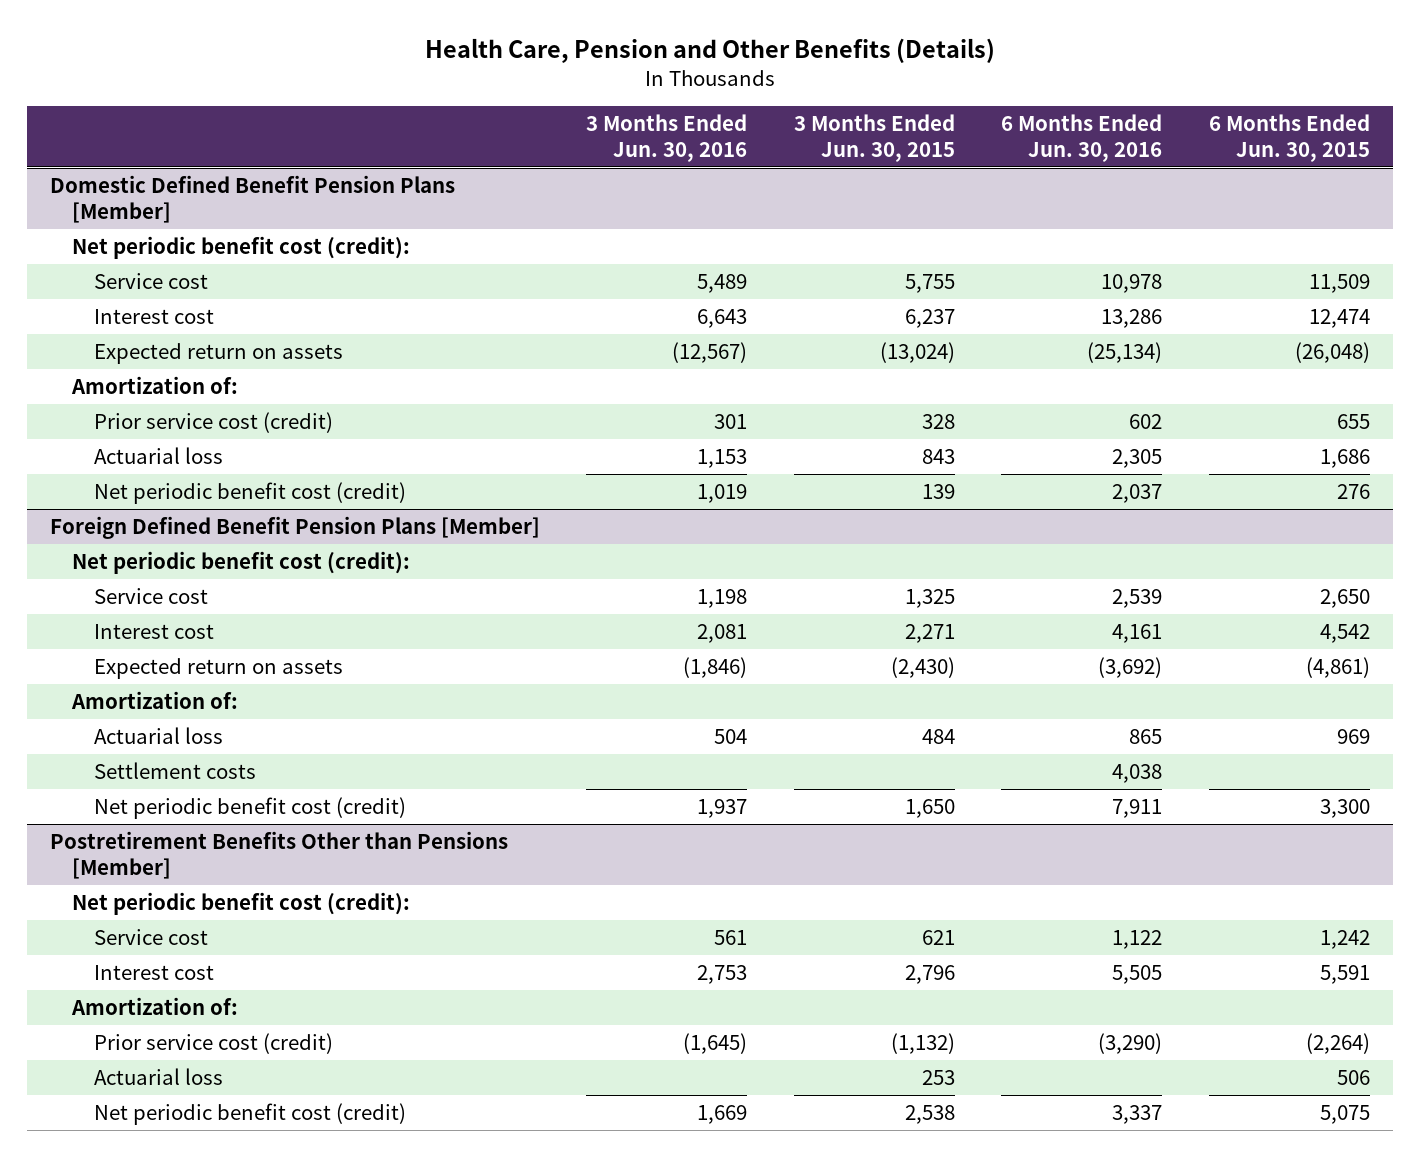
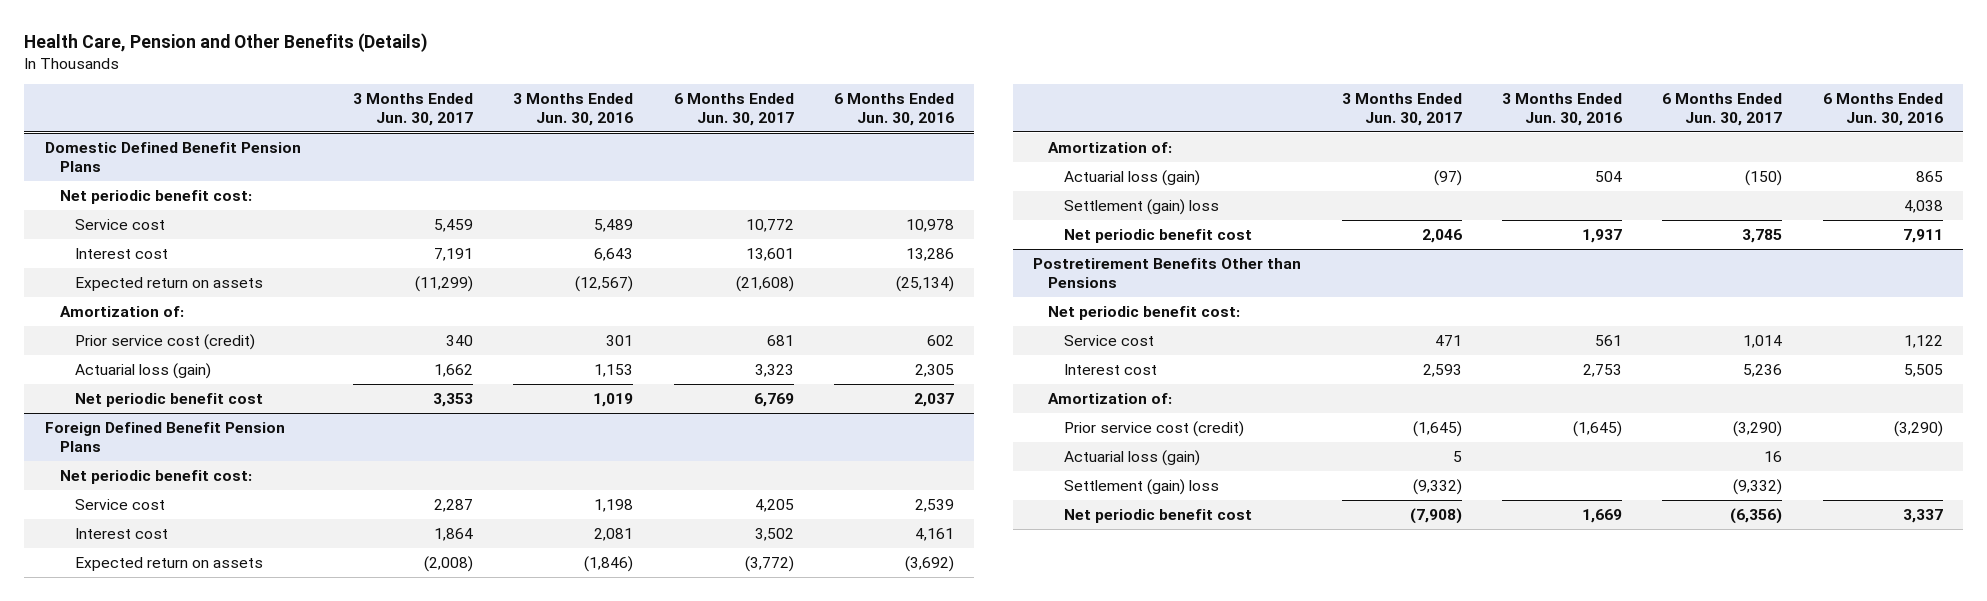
- | 3 Months Ended Jun. 30, 2016 | 3 Months Ended Jun. 30, 2015 | 6 Months Ended Jun. 30, 2016 | 6 Months Ended Jun. 30, 2015
+ | 3 Months Ended Jun. 30, 2017 | 3 Months Ended Jun. 30, 2016 | 6 Months Ended Jun. 30, 2017 | 6 Months Ended Jun. 30, 2016
- Domestic Defined Benefit Pension Plans [Member]
- Net periodic benefit cost (credit):
+ Domestic Defined Benefit Pension Plans
+ Net periodic benefit cost:
- Actuarial loss | 1,153 | 843 | 2,305 | 1,686
- Net periodic benefit cost (credit) | 1,019 | 139 | 2,037 | 276
- Foreign Defined Benefit Pension Plans [Member]
- Net periodic benefit cost (credit):
+ Actuarial loss (gain) | 1,662 | 1,153 | 3,323 | 2,305
+ Net periodic benefit cost | 3,353 | 1,019 | 6,769 | 2,037
+ Foreign Defined Benefit Pension Plans
+ Net periodic benefit cost:
- Actuarial loss | 504 | 484 | 865 | 969
- Settlement costs | | | 4,038 |
- Net periodic benefit cost (credit) | 1,937 | 1,650 | 7,911 | 3,300
- Postretirement Benefits Other than Pensions [Member]
- Net periodic benefit cost (credit):
+ Actuarial loss (gain) | (97) | 504 | (150) | 865
+ Settlement (gain) loss | | | | 4,038
+ Net periodic benefit cost | 2,046 | 1,937 | 3,785 | 7,911
+ Postretirement Benefits Other than Pensions
+ Net periodic benefit cost:
- Actuarial loss | | 253 | | 506
- Net periodic benefit cost (credit) | 1,669 | 2,538 | 3,337 | 5,075
+ Actuarial loss (gain) | 5 | | 16 |
+ Settlement (gain) loss | (9,332) | | (9,332) |
+ Net periodic benefit cost | (7,908) | 1,669 | (6,356) | 3,337

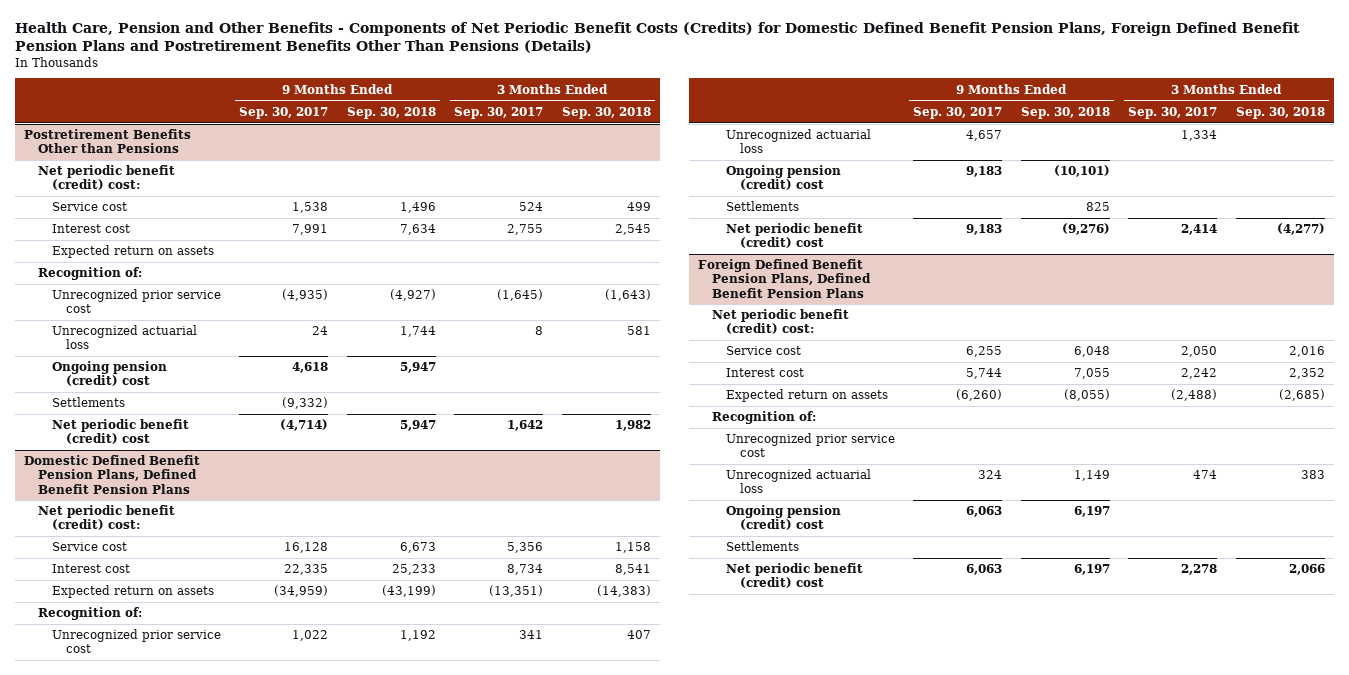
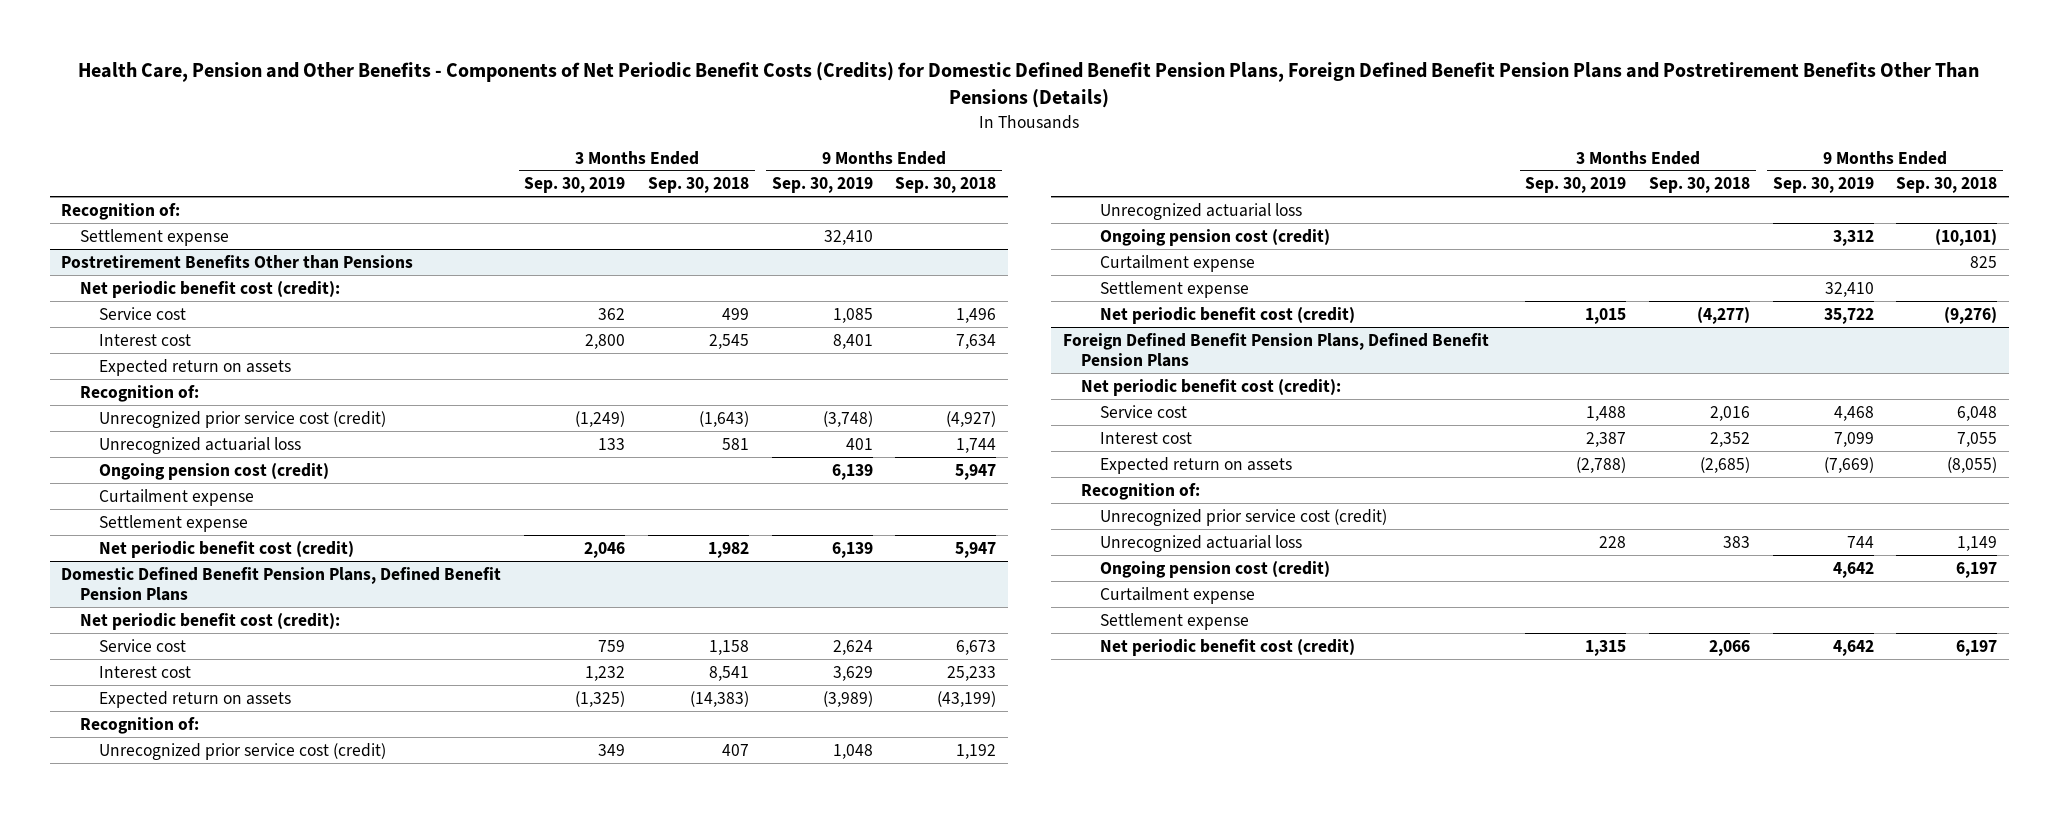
- | 9 Months Ended Sep. 30, 2017 | 9 Months Ended Sep. 30, 2018 | 3 Months Ended Sep. 30, 2017 | 3 Months Ended Sep. 30, 2018
+ | 3 Months Ended Sep. 30, 2019 | 3 Months Ended Sep. 30, 2018 | 9 Months Ended Sep. 30, 2019 | 9 Months Ended Sep. 30, 2018
+ Recognition of:
+ Settlement expense | | | 32,410 |
@ Postretirement Benefits Other than Pensions
- Net periodic benefit (credit) cost:
+ Net periodic benefit cost (credit):
- Unrecognized prior service cost | (4,935) | (4,927) | (1,645) | (1,643)
+ Unrecognized prior service cost (credit) | (1,249) | (1,643) | (3,748) | (4,927)
- Ongoing pension (credit) cost | 4,618 | 5,947 | |
- Settlements | (9,332) | | |
- Net periodic benefit (credit) cost | (4,714) | 5,947 | 1,642 | 1,982
+ Ongoing pension cost (credit) | | | 6,139 | 5,947
+ Curtailment expense
+ Settlement expense
+ Net periodic benefit cost (credit) | 2,046 | 1,982 | 6,139 | 5,947
@ Domestic Defined Benefit Pension Plans, Defined Benefit Pension Plans
- Net periodic benefit (credit) cost:
+ Net periodic benefit cost (credit):
- Unrecognized prior service cost | 1,022 | 1,192 | 341 | 407
+ Unrecognized prior service cost (credit) | 349 | 407 | 1,048 | 1,192
- Ongoing pension (credit) cost | 9,183 | (10,101) | |
- Settlements | | 825 | |
- Net periodic benefit (credit) cost | 9,183 | (9,276) | 2,414 | (4,277)
+ Ongoing pension cost (credit) | | | 3,312 | (10,101)
+ Curtailment expense | | | | 825
+ Settlement expense | | | 32,410 |
+ Net periodic benefit cost (credit) | 1,015 | (4,277) | 35,722 | (9,276)
@ Foreign Defined Benefit Pension Plans, Defined Benefit Pension Plans
- Net periodic benefit (credit) cost:
+ Net periodic benefit cost (credit):
- Unrecognized prior service cost
+ Unrecognized prior service cost (credit)
- Ongoing pension (credit) cost | 6,063 | 6,197 | |
- Settlements
- Net periodic benefit (credit) cost | 6,063 | 6,197 | 2,278 | 2,066
+ Ongoing pension cost (credit) | | | 4,642 | 6,197
+ Curtailment expense
+ Settlement expense
+ Net periodic benefit cost (credit) | 1,315 | 2,066 | 4,642 | 6,197

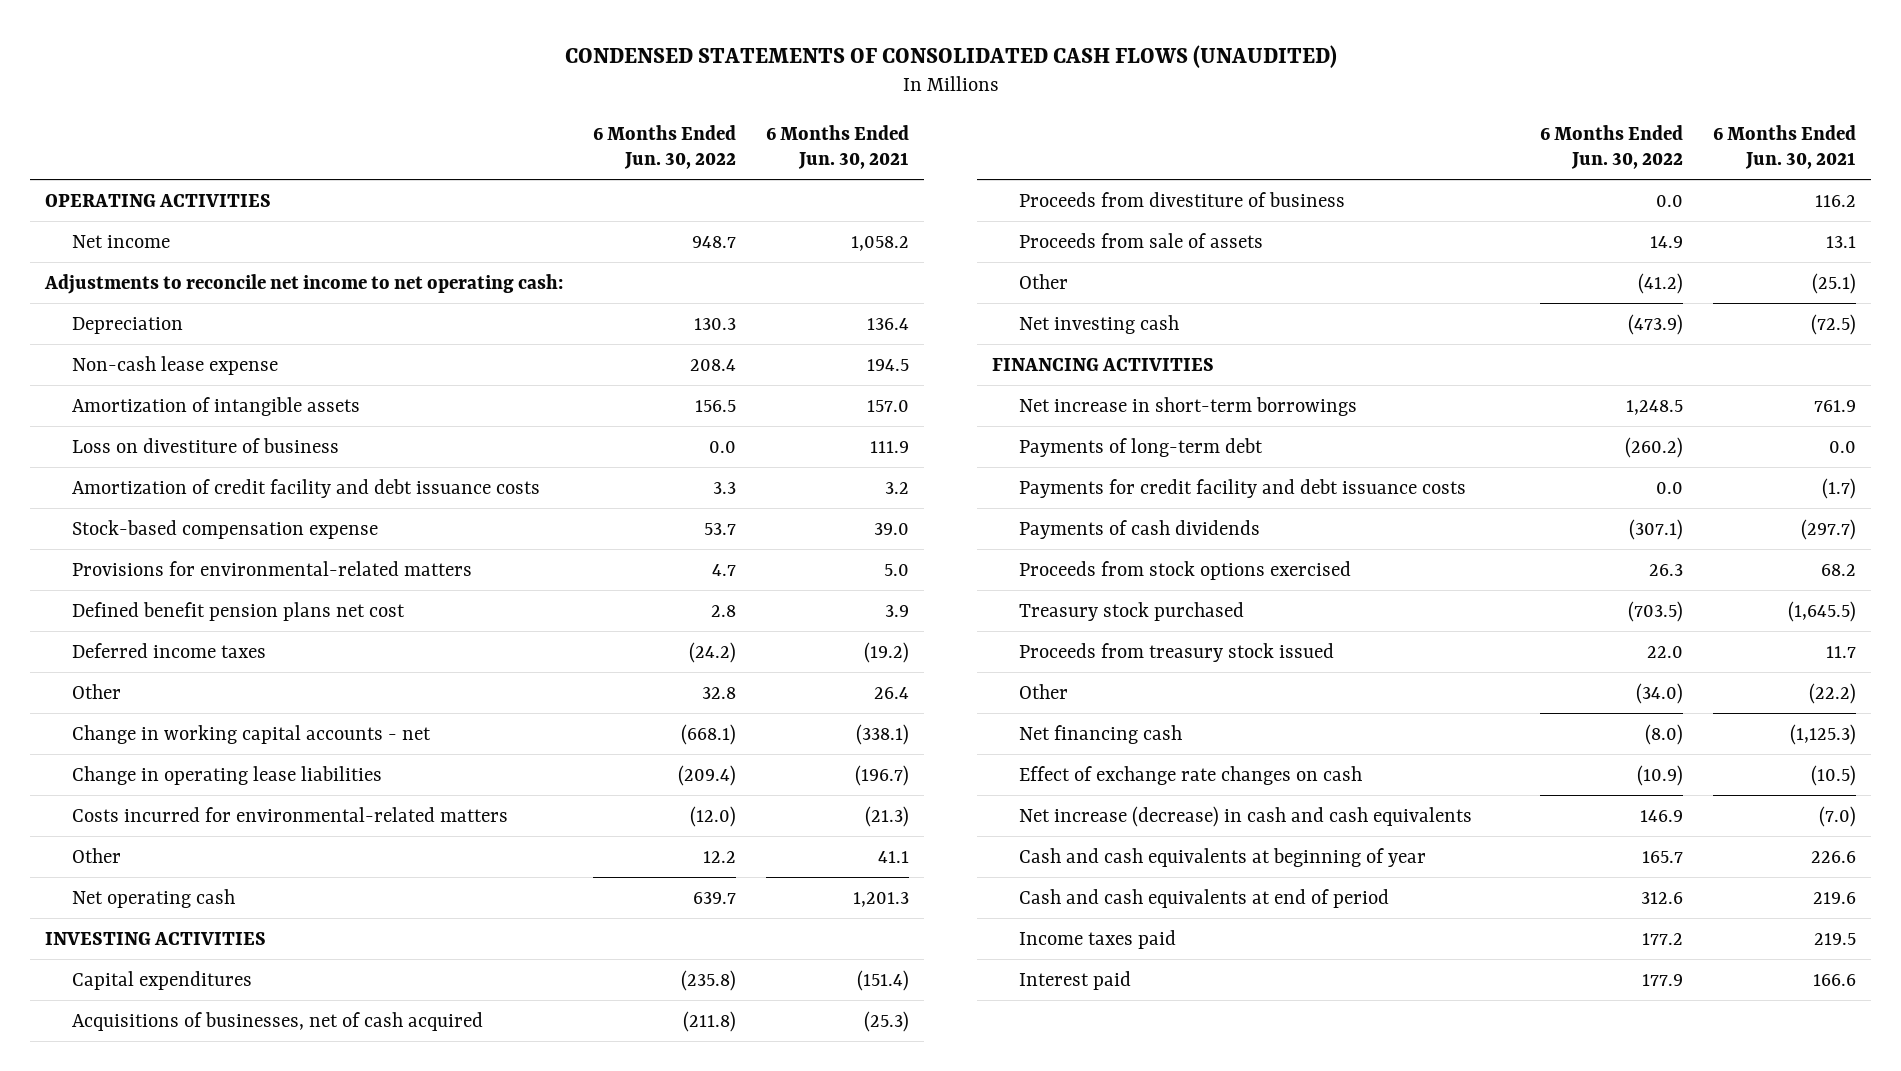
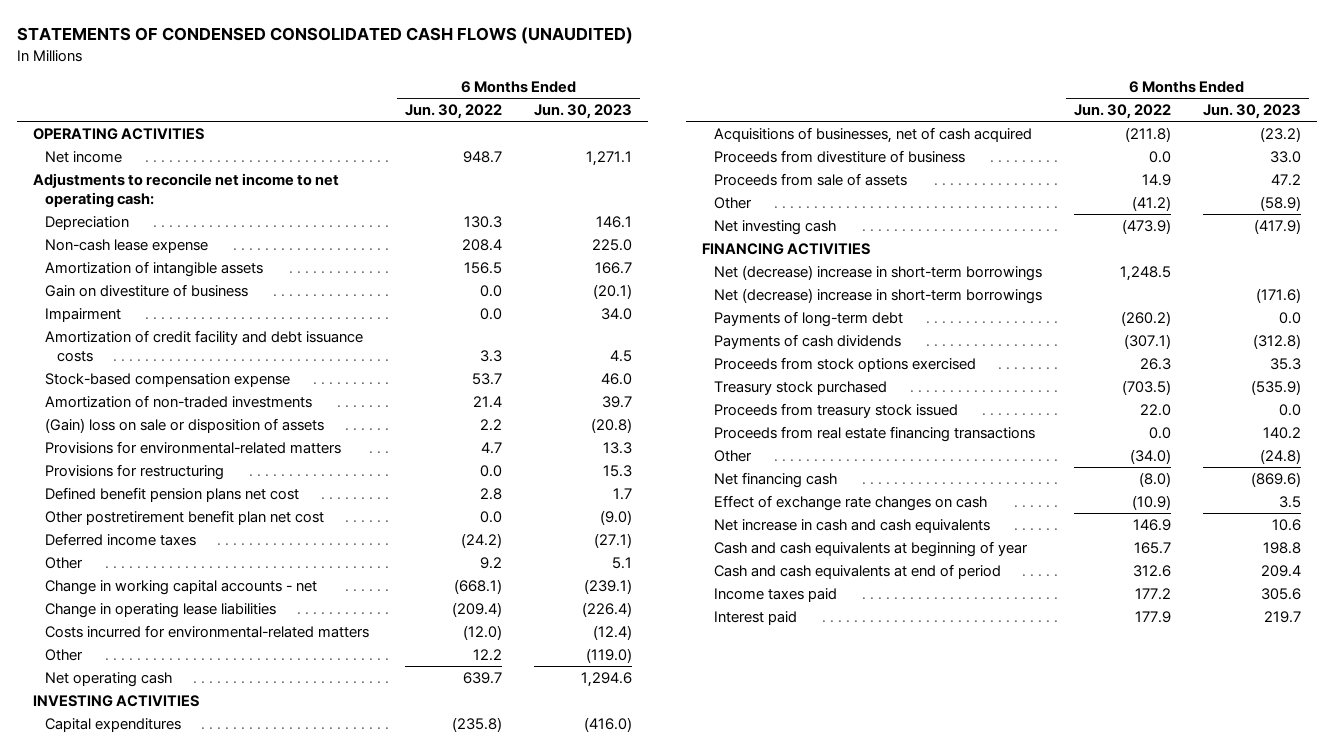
- CONDENSED STATEMENTS OF CONSOLIDATED CASH FLOWS (UNAUDITED)
+ STATEMENTS OF CONDENSED CONSOLIDATED CASH FLOWS (UNAUDITED)
- | 6 Months Ended Jun. 30, 2022 | 6 Months Ended Jun. 30, 2021
+ | 6 Months Ended Jun. 30, 2022 | 6 Months Ended Jun. 30, 2023
- Loss on divestiture of business | 0.0 | 111.9
+ Gain on divestiture of business | 0.0 | (20.1)
+ Impairment | 0.0 | 34.0
+ Amortization of non-traded investments | 21.4 | 39.7
+ (Gain) loss on sale or disposition of assets | 2.2 | (20.8)
+ Provisions for restructuring | 0.0 | 15.3
+ Other postretirement benefit plan net cost | 0.0 | (9.0)
- Other | 32.8 | 26.4
+ Other | 9.2 | 5.1
- Net increase in short-term borrowings | 1,248.5 | 761.9
+ Net (decrease) increase in short-term borrowings | 1,248.5 |
+ Net (decrease) increase in short-term borrowings | | (171.6)
- Payments for credit facility and debt issuance costs | 0.0 | (1.7)
+ Proceeds from real estate financing transactions | 0.0 | 140.2
- Net increase (decrease) in cash and cash equivalents | 146.9 | (7.0)
+ Net increase in cash and cash equivalents | 146.9 | 10.6

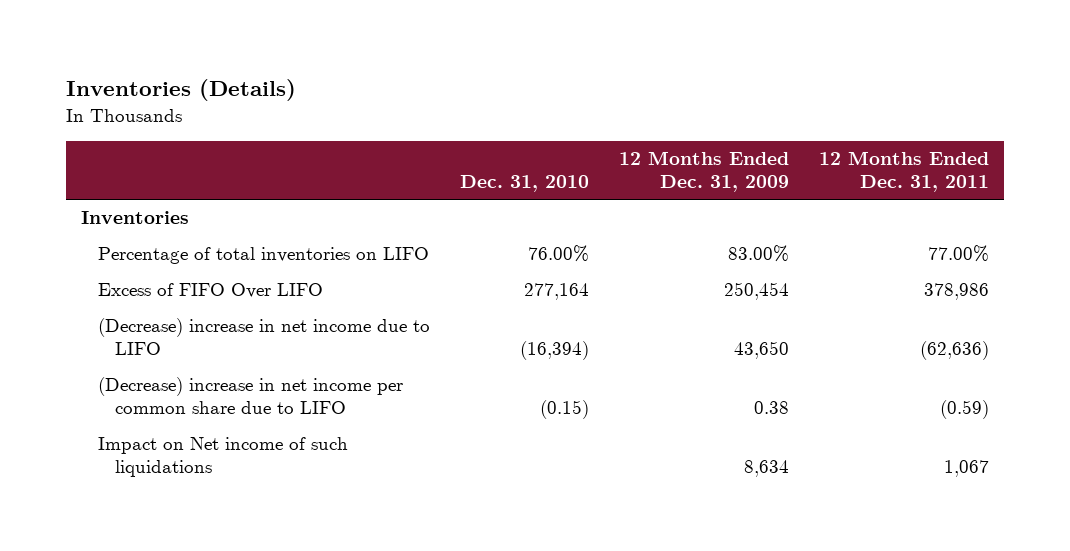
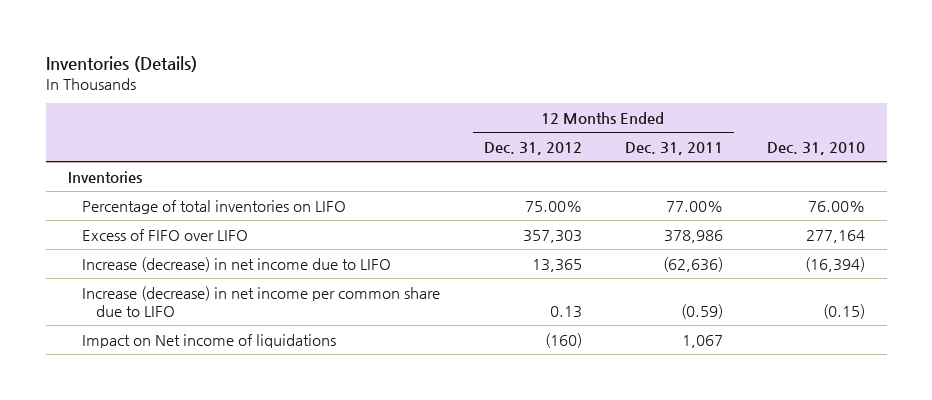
- | Dec. 31, 2010 | 12 Months Ended Dec. 31, 2009 | 12 Months Ended Dec. 31, 2011
+ | 12 Months Ended Dec. 31, 2012 | 12 Months Ended Dec. 31, 2011 | Dec. 31, 2010
- Excess of FIFO Over LIFO | 277,164 | 250,454 | 378,986
- (Decrease) increase in net income due to LIFO | (16,394) | 43,650 | (62,636)
- (Decrease) increase in net income per common share due to LIFO | (0.15) | 0.38 | (0.59)
- Impact on Net income of such liquidations | | 8,634 | 1,067
+ Excess of FIFO over LIFO | 357,303 | 378,986 | 277,164
+ Increase (decrease) in net income due to LIFO | 13,365 | (62,636) | (16,394)
+ Increase (decrease) in net income per common share due to LIFO | 0.13 | (0.59) | (0.15)
+ Impact on Net income of liquidations | (160) | 1,067 |

